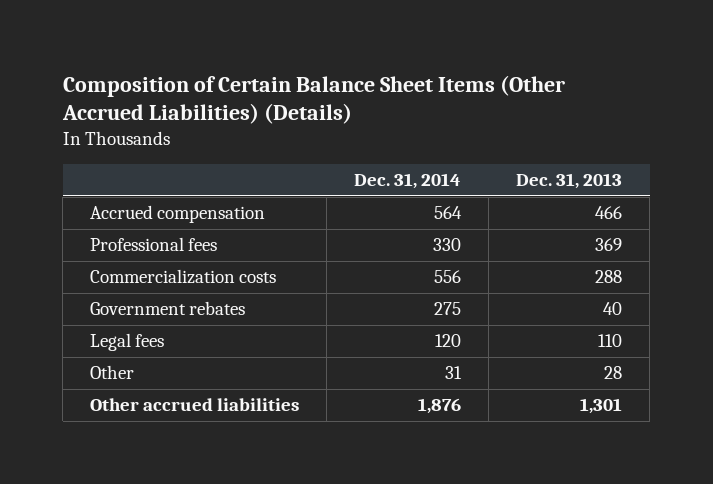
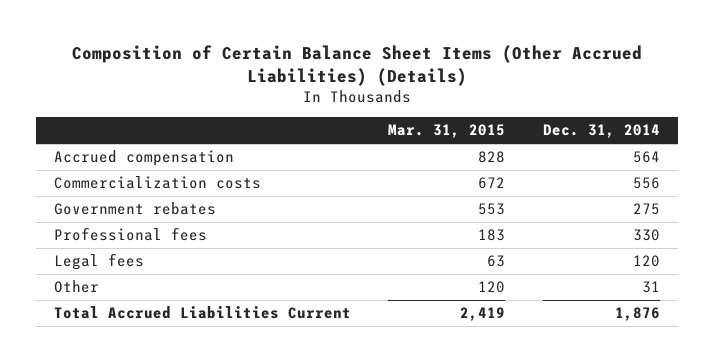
- | Dec. 31, 2014 | Dec. 31, 2013
+ | Mar. 31, 2015 | Dec. 31, 2014
moved down: Professional fees | 183 | 330
- Other accrued liabilities | 1,876 | 1,301
+ Total Accrued Liabilities Current | 2,419 | 1,876

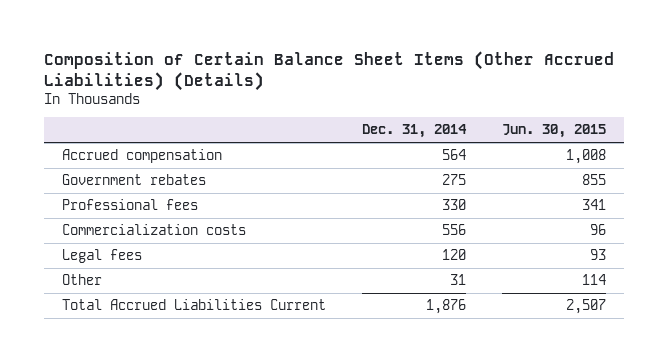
- | Mar. 31, 2015 | Dec. 31, 2014
+ | Dec. 31, 2014 | Jun. 30, 2015
moved down: Commercialization costs | 556 | 96

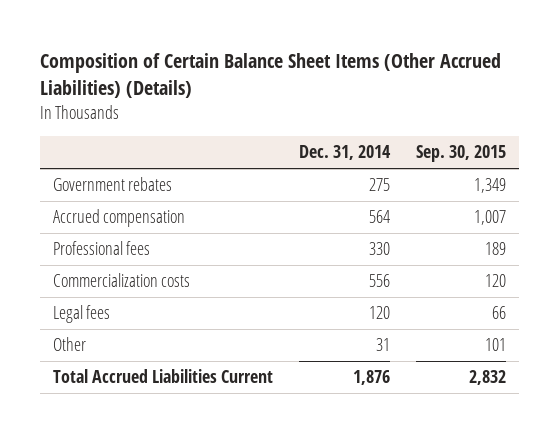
- | Dec. 31, 2014 | Jun. 30, 2015
+ | Dec. 31, 2014 | Sep. 30, 2015
moved down: Accrued compensation | 564 | 1,007

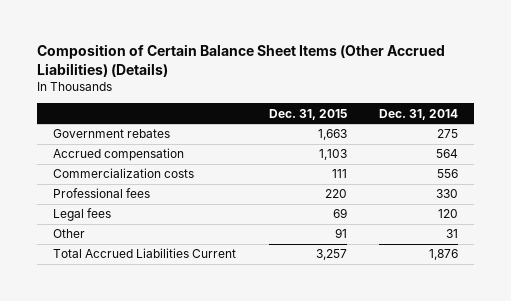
- | Dec. 31, 2014 | Sep. 30, 2015
+ | Dec. 31, 2015 | Dec. 31, 2014
moved down: Professional fees | 220 | 330

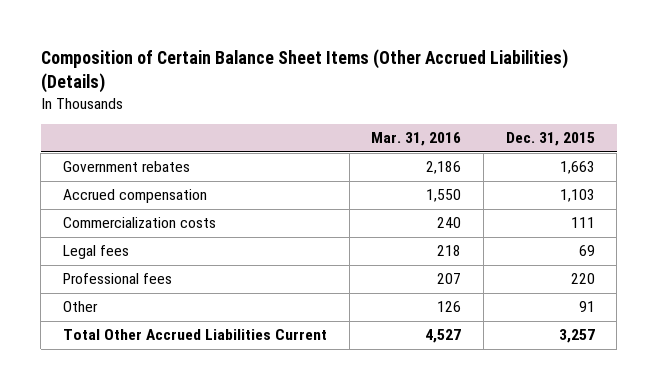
- | Dec. 31, 2015 | Dec. 31, 2014
+ | Mar. 31, 2016 | Dec. 31, 2015
moved down: Professional fees | 207 | 220
- Total Accrued Liabilities Current | 3,257 | 1,876
+ Total Other Accrued Liabilities Current | 4,527 | 3,257

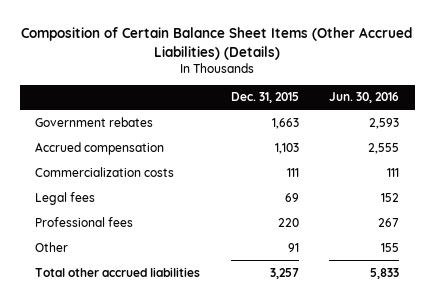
- | Mar. 31, 2016 | Dec. 31, 2015
+ | Dec. 31, 2015 | Jun. 30, 2016
- Total Other Accrued Liabilities Current | 4,527 | 3,257
+ Total other accrued liabilities | 3,257 | 5,833

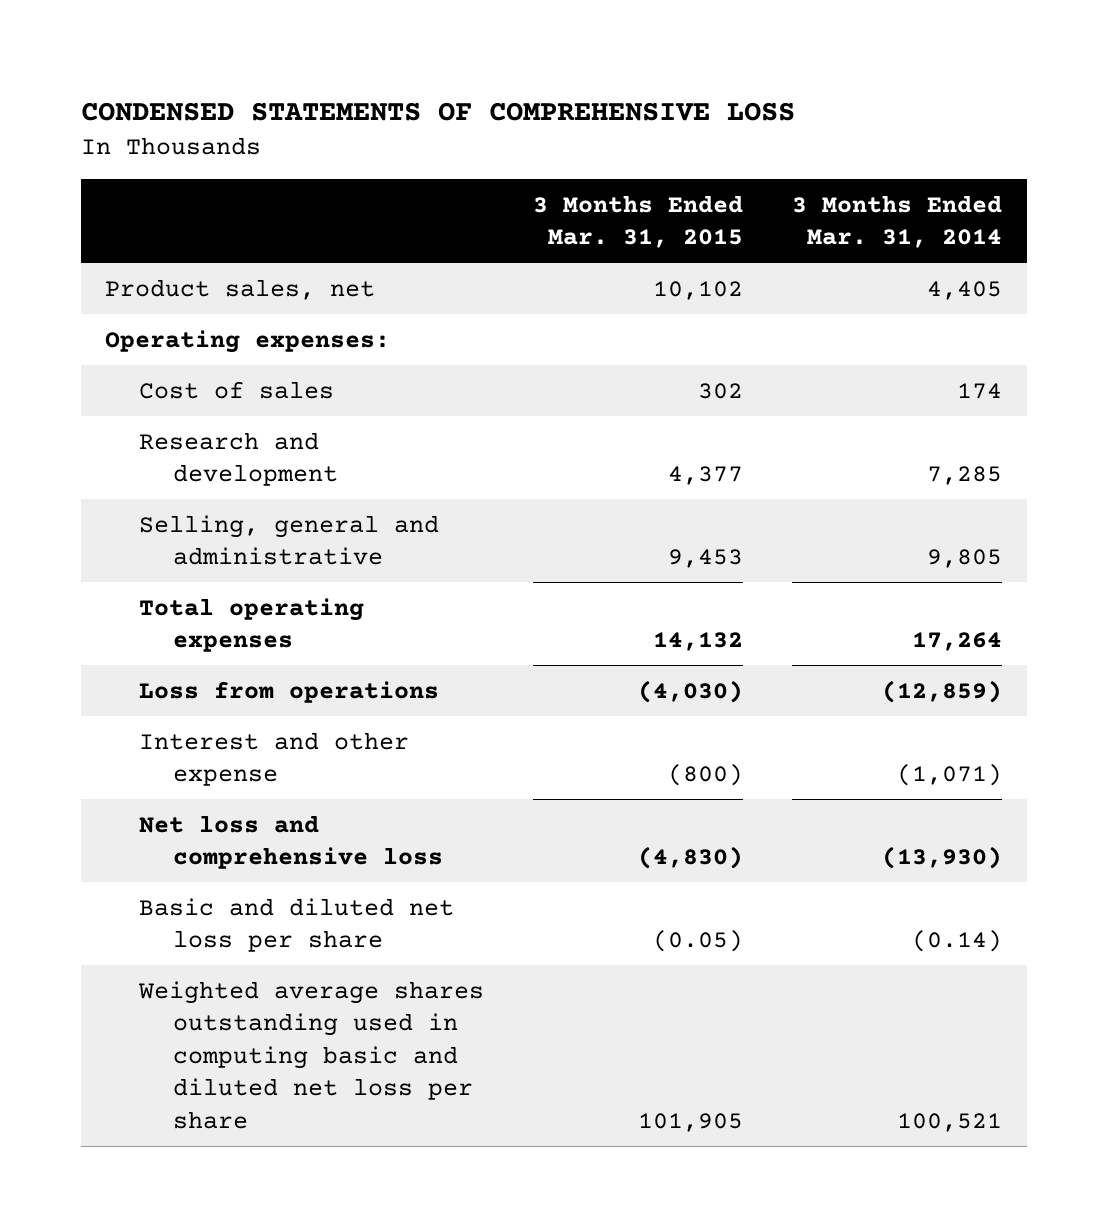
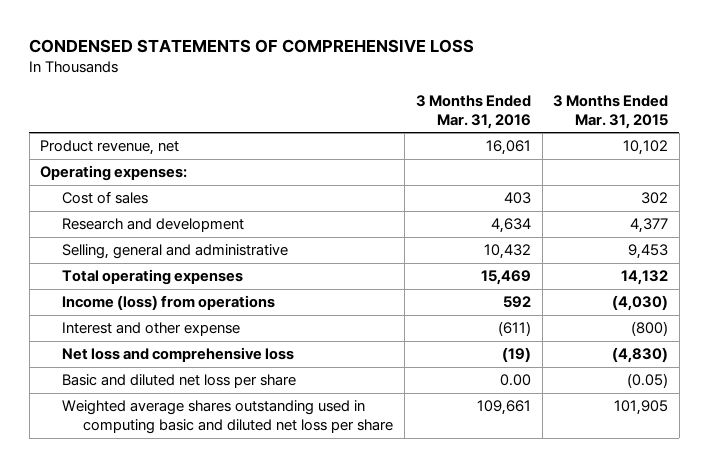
- | 3 Months Ended Mar. 31, 2015 | 3 Months Ended Mar. 31, 2014
+ | 3 Months Ended Mar. 31, 2016 | 3 Months Ended Mar. 31, 2015
- Product sales, net | 10,102 | 4,405
+ Product revenue, net | 16,061 | 10,102
- Loss from operations | (4,030) | (12,859)
+ Income (loss) from operations | 592 | (4,030)

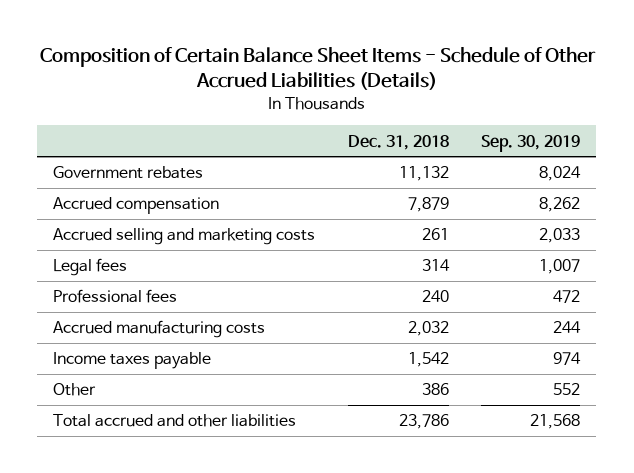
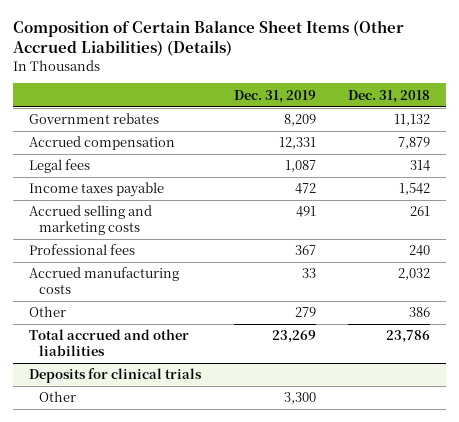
- Composition of Certain Balance Sheet Items - Schedule of Other Accrued Liabilities (Details)
+ Composition of Certain Balance Sheet Items (Other Accrued Liabilities) (Details)
- | Dec. 31, 2018 | Sep. 30, 2019
+ | Dec. 31, 2019 | Dec. 31, 2018
moved up: Income taxes payable | 472 | 1,542
moved down: Accrued selling and marketing costs | 491 | 261
+ Deposits for clinical trials
+ Other | 3,300 |

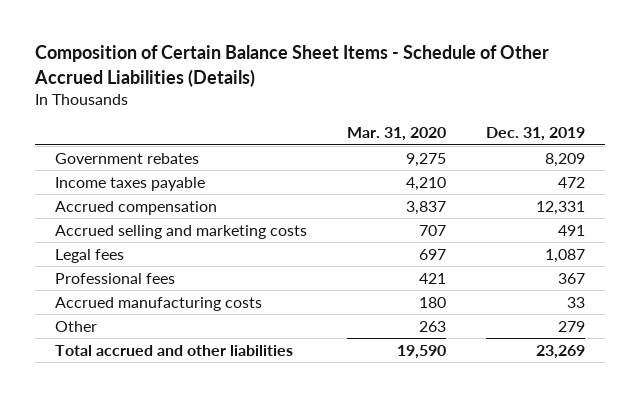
- Composition of Certain Balance Sheet Items (Other Accrued Liabilities) (Details)
+ Composition of Certain Balance Sheet Items - Schedule of Other Accrued Liabilities (Details)
- | Dec. 31, 2019 | Dec. 31, 2018
+ | Mar. 31, 2020 | Dec. 31, 2019
moved down: Accrued compensation | 3,837 | 12,331
moved down: Legal fees | 697 | 1,087
- Deposits for clinical trials
- Other | 3,300 |

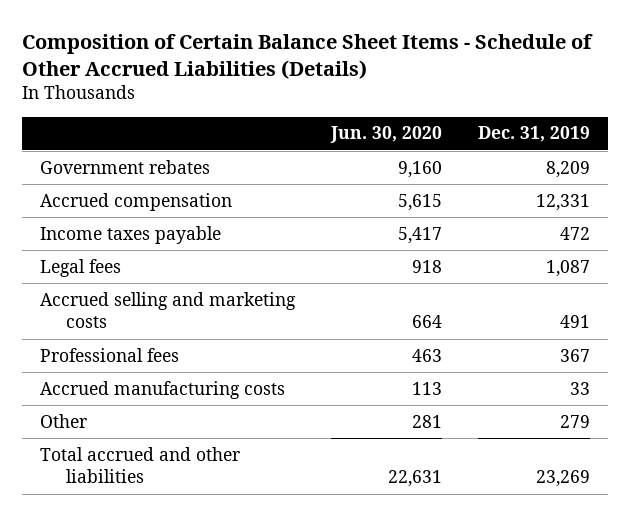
- | Mar. 31, 2020 | Dec. 31, 2019
+ | Jun. 30, 2020 | Dec. 31, 2019
moved down: Income taxes payable | 5,417 | 472
moved down: Accrued selling and marketing costs | 664 | 491

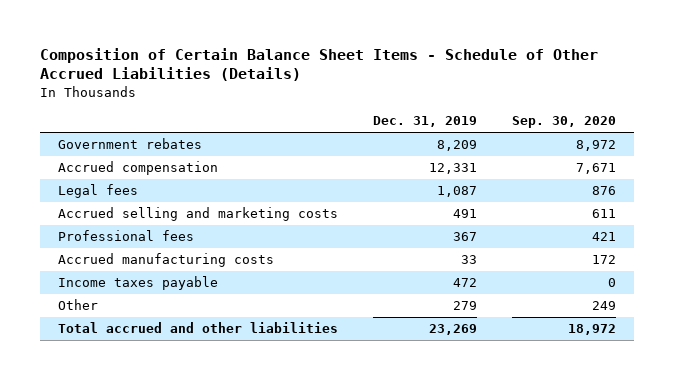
- | Jun. 30, 2020 | Dec. 31, 2019
+ | Dec. 31, 2019 | Sep. 30, 2020
moved down: Income taxes payable | 472 | 0

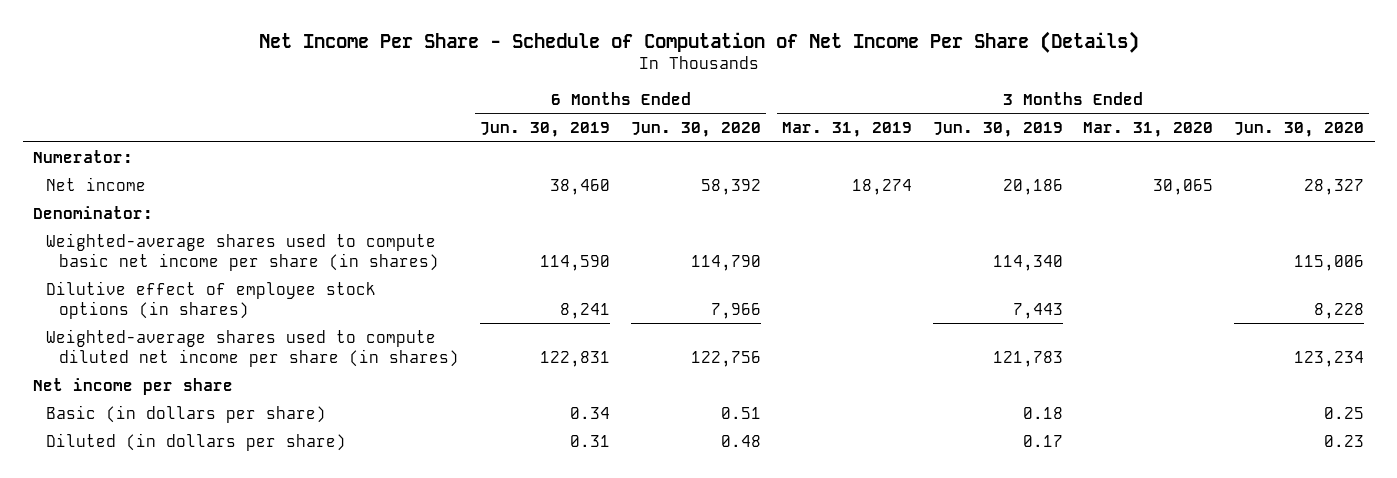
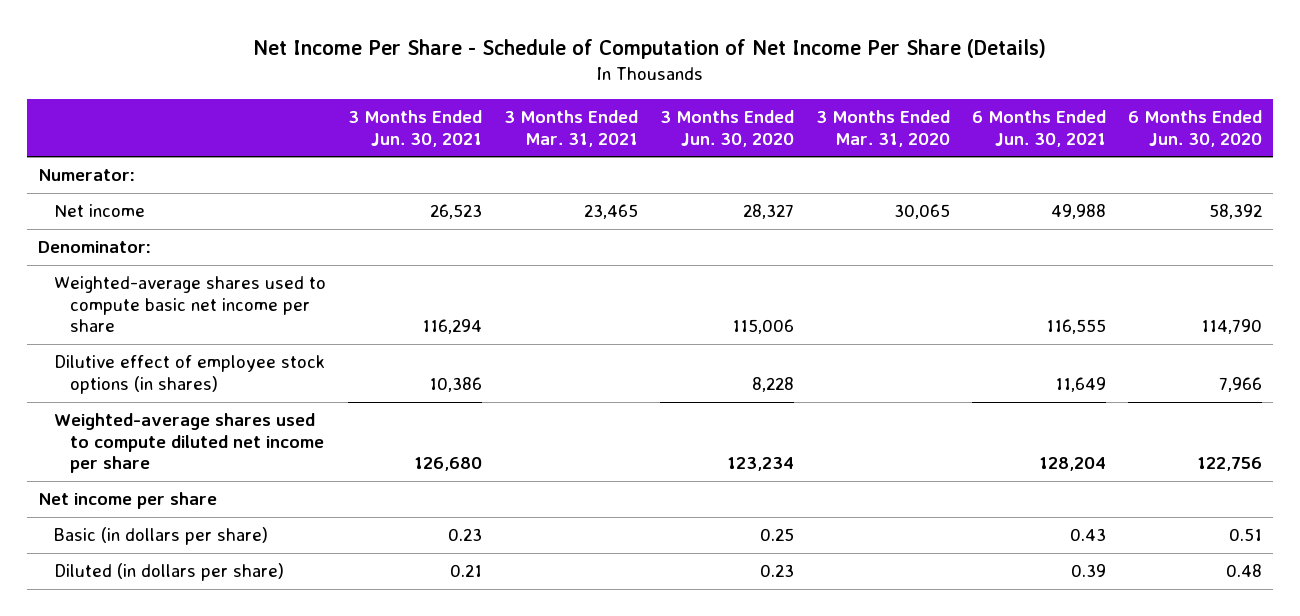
- | 6 Months Ended Jun. 30, 2019 | 6 Months Ended Jun. 30, 2020 | 3 Months Ended Mar. 31, 2019 | 3 Months Ended Jun. 30, 2019 | 3 Months Ended Mar. 31, 2020 | 3 Months Ended Jun. 30, 2020
+ | 3 Months Ended Jun. 30, 2021 | 3 Months Ended Mar. 31, 2021 | 3 Months Ended Jun. 30, 2020 | 3 Months Ended Mar. 31, 2020 | 6 Months Ended Jun. 30, 2021 | 6 Months Ended Jun. 30, 2020
- Weighted-average shares used to compute basic net income per share (in shares) | 114,590 | 114,790 | | 114,340 | | 115,006
+ Weighted-average shares used to compute basic net income per share | 116,294 | | 115,006 | | 116,555 | 114,790
- Weighted-average shares used to compute diluted net income per share (in shares) | 122,831 | 122,756 | | 121,783 | | 123,234
+ Weighted-average shares used to compute diluted net income per share | 126,680 | | 123,234 | | 128,204 | 122,756

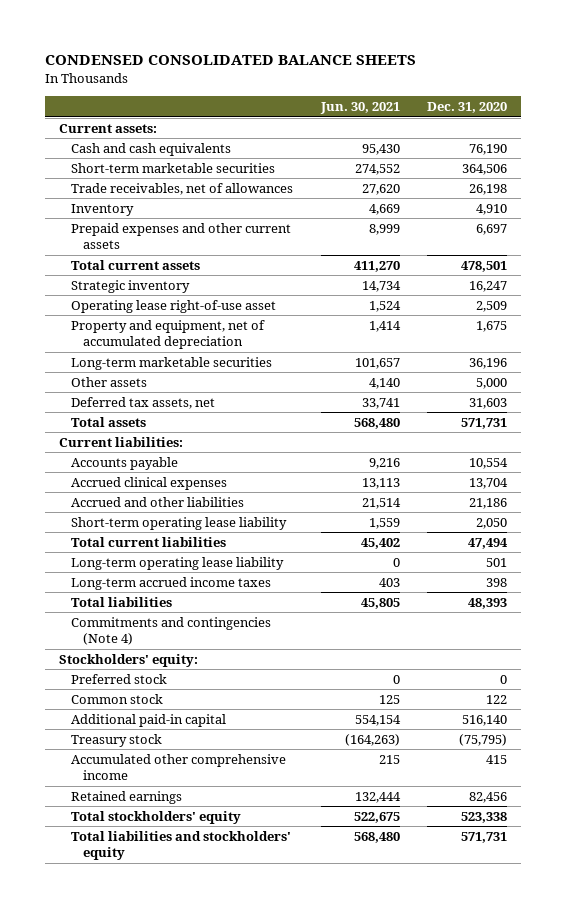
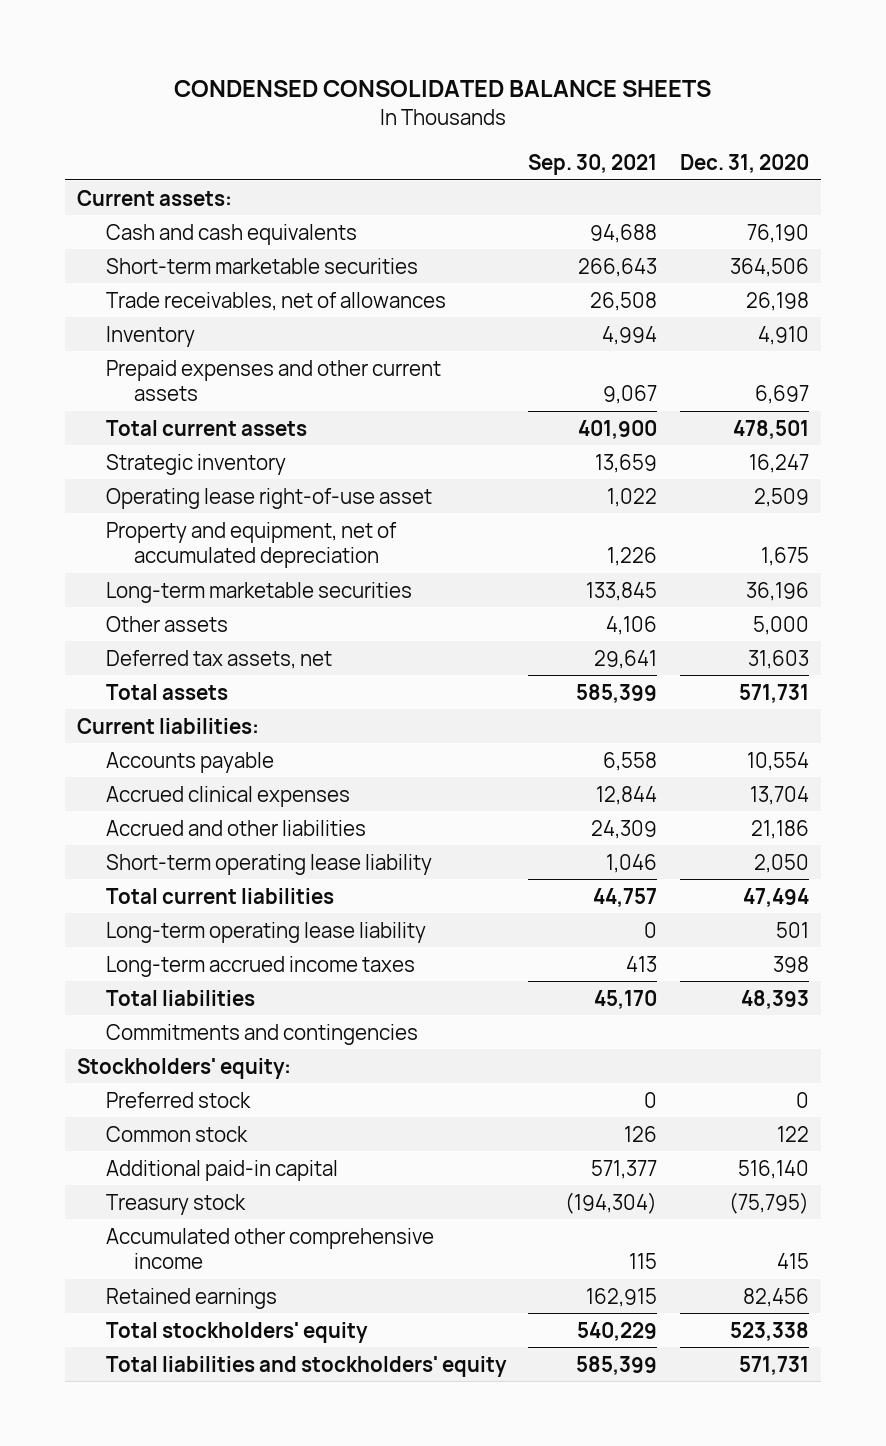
- | Jun. 30, 2021 | Dec. 31, 2020
+ | Sep. 30, 2021 | Dec. 31, 2020
- Commitments and contingencies (Note 4)
+ Commitments and contingencies

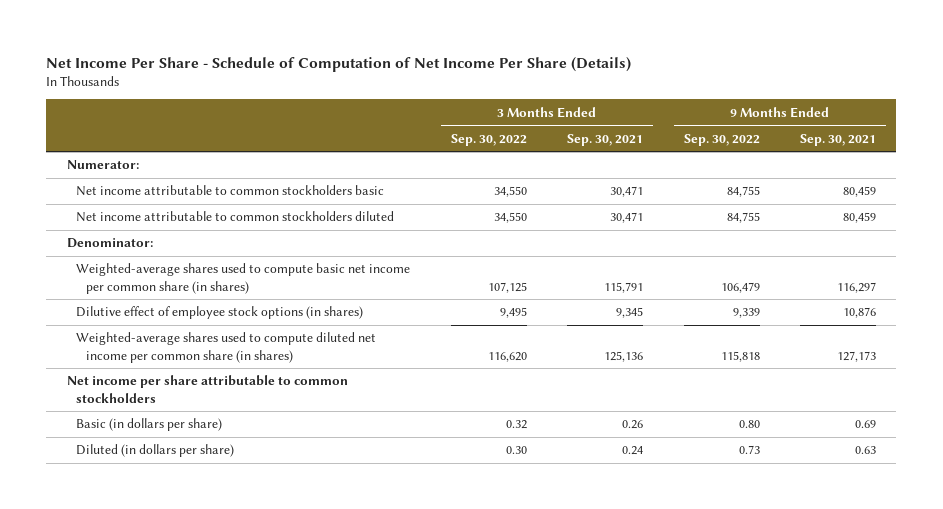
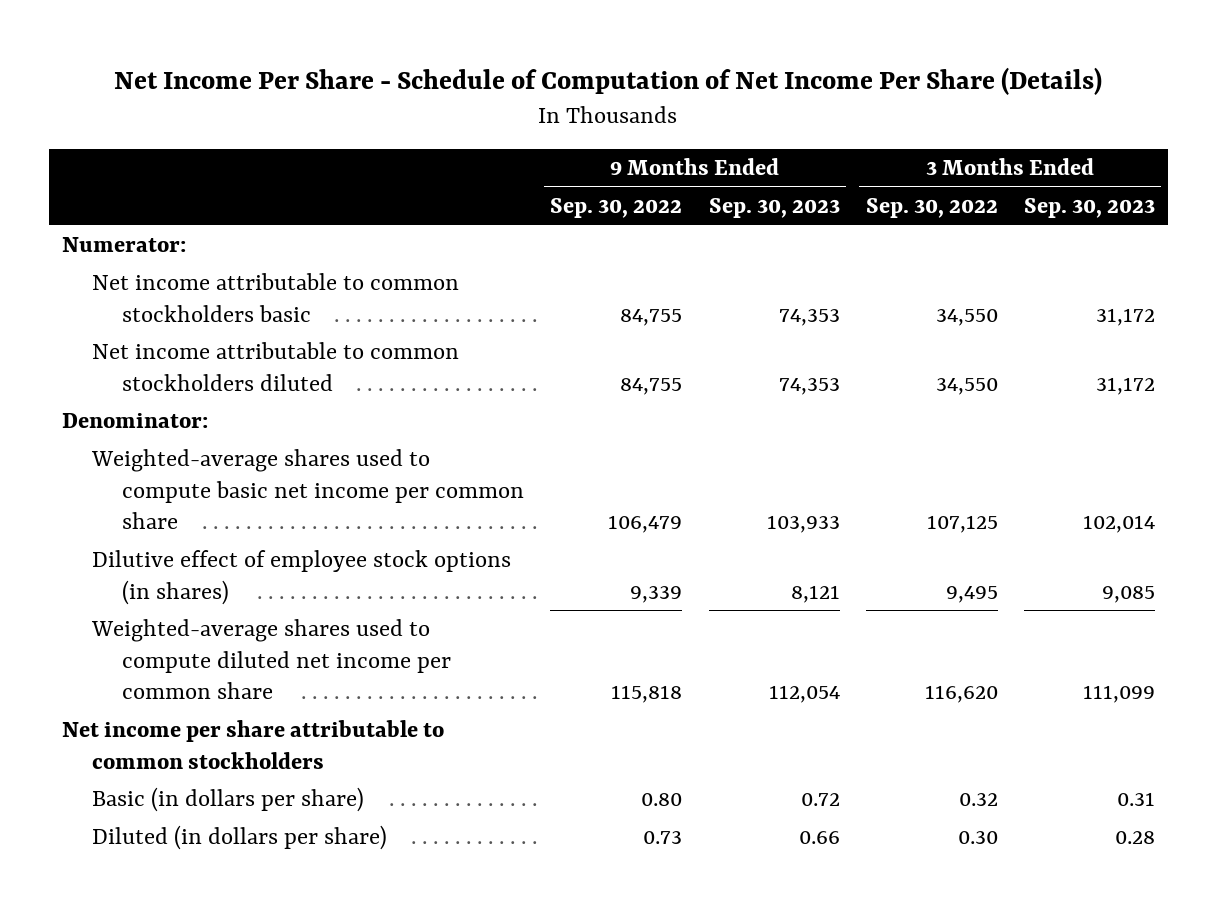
- | 3 Months Ended Sep. 30, 2022 | 3 Months Ended Sep. 30, 2021 | 9 Months Ended Sep. 30, 2022 | 9 Months Ended Sep. 30, 2021
+ | 9 Months Ended Sep. 30, 2022 | 9 Months Ended Sep. 30, 2023 | 3 Months Ended Sep. 30, 2022 | 3 Months Ended Sep. 30, 2023
- Weighted-average shares used to compute basic net income per common share (in shares) | 107,125 | 115,791 | 106,479 | 116,297
+ Weighted-average shares used to compute basic net income per common share | 106,479 | 103,933 | 107,125 | 102,014
- Weighted-average shares used to compute diluted net income per common share (in shares) | 116,620 | 125,136 | 115,818 | 127,173
+ Weighted-average shares used to compute diluted net income per common share | 115,818 | 112,054 | 116,620 | 111,099

